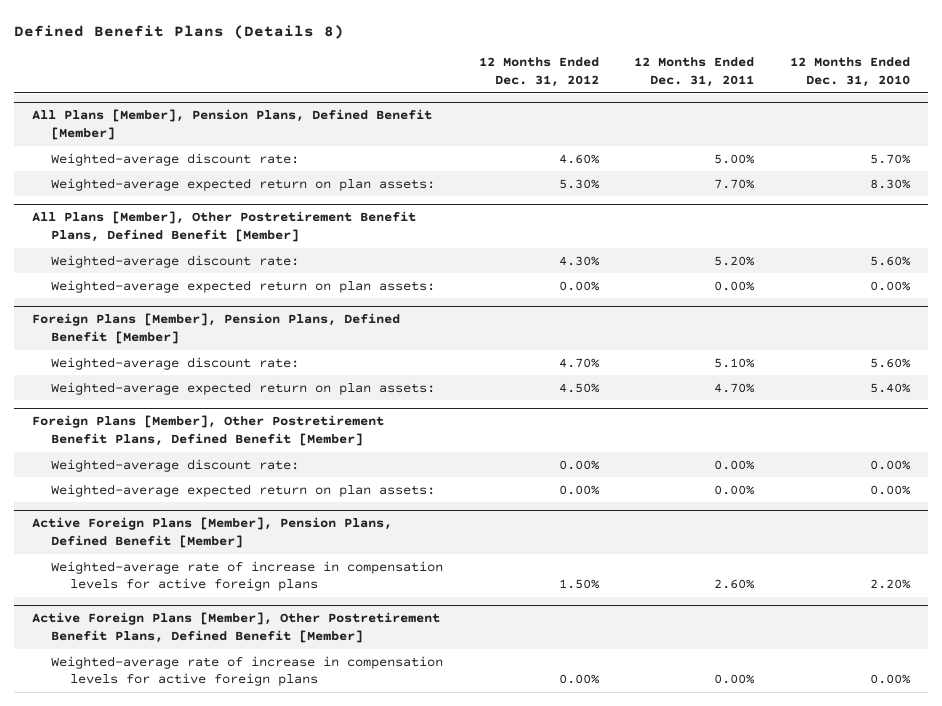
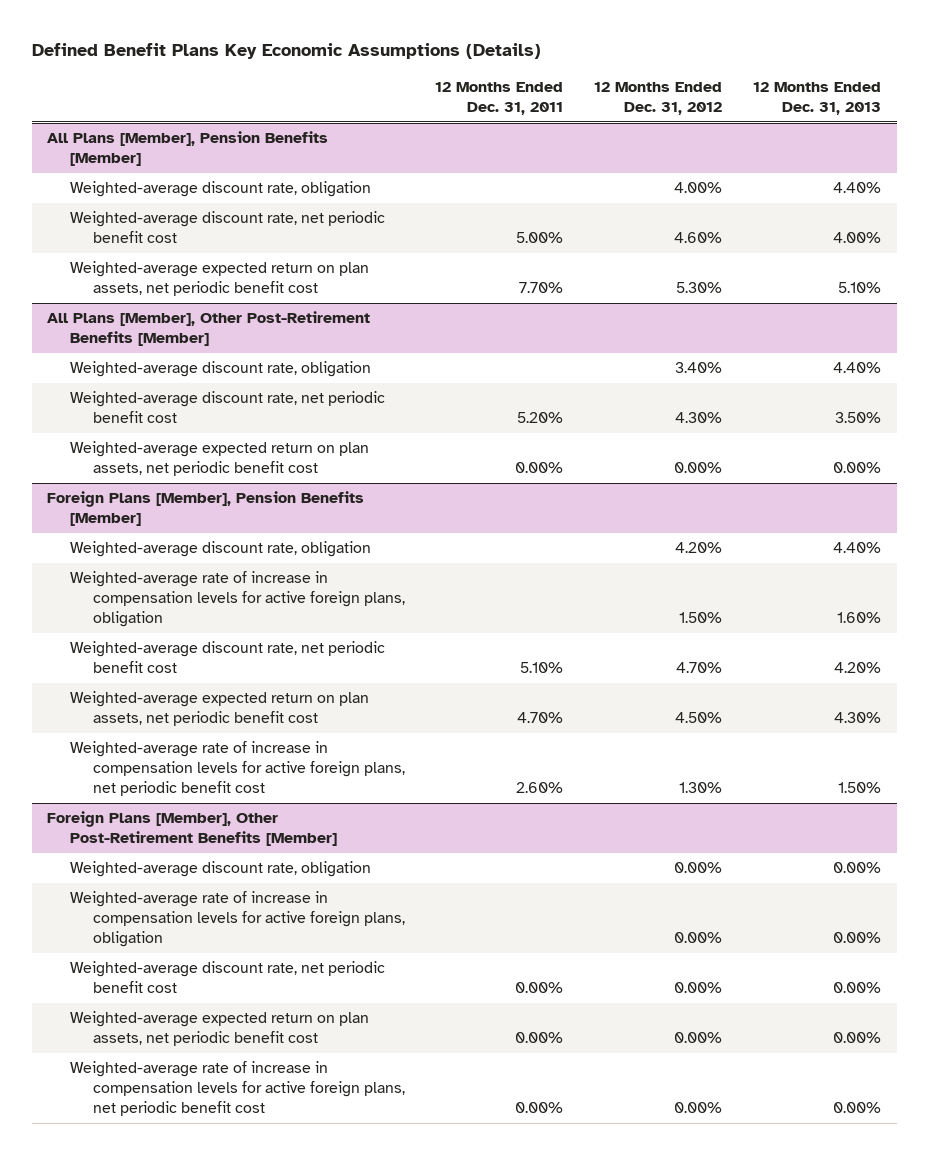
- Defined Benefit Plans (Details 8)
+ Defined Benefit Plans Key Economic Assumptions (Details)
- | 12 Months Ended Dec. 31, 2012 | 12 Months Ended Dec. 31, 2011 | 12 Months Ended Dec. 31, 2010
+ | 12 Months Ended Dec. 31, 2011 | 12 Months Ended Dec. 31, 2012 | 12 Months Ended Dec. 31, 2013
- All Plans [Member], Pension Plans, Defined Benefit [Member]
- Weighted-average discount rate: | 4.60% | 5.00% | 5.70%
- Weighted-average expected return on plan assets: | 5.30% | 7.70% | 8.30%
- All Plans [Member], Other Postretirement Benefit Plans, Defined Benefit [Member]
- Weighted-average discount rate: | 4.30% | 5.20% | 5.60%
- Weighted-average expected return on plan assets: | 0.00% | 0.00% | 0.00%
- Foreign Plans [Member], Pension Plans, Defined Benefit [Member]
- Weighted-average discount rate: | 4.70% | 5.10% | 5.60%
- Weighted-average expected return on plan assets: | 4.50% | 4.70% | 5.40%
- Foreign Plans [Member], Other Postretirement Benefit Plans, Defined Benefit [Member]
- Weighted-average discount rate: | 0.00% | 0.00% | 0.00%
- Weighted-average expected return on plan assets: | 0.00% | 0.00% | 0.00%
- Active Foreign Plans [Member], Pension Plans, Defined Benefit [Member]
- Weighted-average rate of increase in compensation levels for active foreign plans | 1.50% | 2.60% | 2.20%
- Active Foreign Plans [Member], Other Postretirement Benefit Plans, Defined Benefit [Member]
- Weighted-average rate of increase in compensation levels for active foreign plans | 0.00% | 0.00% | 0.00%
+ All Plans [Member], Pension Benefits [Member]
+ Weighted-average discount rate, obligation | | 4.00% | 4.40%
+ Weighted-average discount rate, net periodic benefit cost | 5.00% | 4.60% | 4.00%
+ Weighted-average expected return on plan assets, net periodic benefit cost | 7.70% | 5.30% | 5.10%
+ All Plans [Member], Other Post-Retirement Benefits [Member]
+ Weighted-average discount rate, obligation | | 3.40% | 4.40%
+ Weighted-average discount rate, net periodic benefit cost | 5.20% | 4.30% | 3.50%
+ Weighted-average expected return on plan assets, net periodic benefit cost | 0.00% | 0.00% | 0.00%
+ Foreign Plans [Member], Pension Benefits [Member]
+ Weighted-average discount rate, obligation | | 4.20% | 4.40%
+ Weighted-average rate of increase in compensation levels for active foreign plans, obligation | | 1.50% | 1.60%
+ Weighted-average discount rate, net periodic benefit cost | 5.10% | 4.70% | 4.20%
+ Weighted-average expected return on plan assets, net periodic benefit cost | 4.70% | 4.50% | 4.30%
+ Weighted-average rate of increase in compensation levels for active foreign plans, net periodic benefit cost | 2.60% | 1.30% | 1.50%
+ Foreign Plans [Member], Other Post-Retirement Benefits [Member]
+ Weighted-average discount rate, obligation | | 0.00% | 0.00%
+ Weighted-average rate of increase in compensation levels for active foreign plans, obligation | | 0.00% | 0.00%
+ Weighted-average discount rate, net periodic benefit cost | 0.00% | 0.00% | 0.00%
+ Weighted-average expected return on plan assets, net periodic benefit cost | 0.00% | 0.00% | 0.00%
+ Weighted-average rate of increase in compensation levels for active foreign plans, net periodic benefit cost | 0.00% | 0.00% | 0.00%

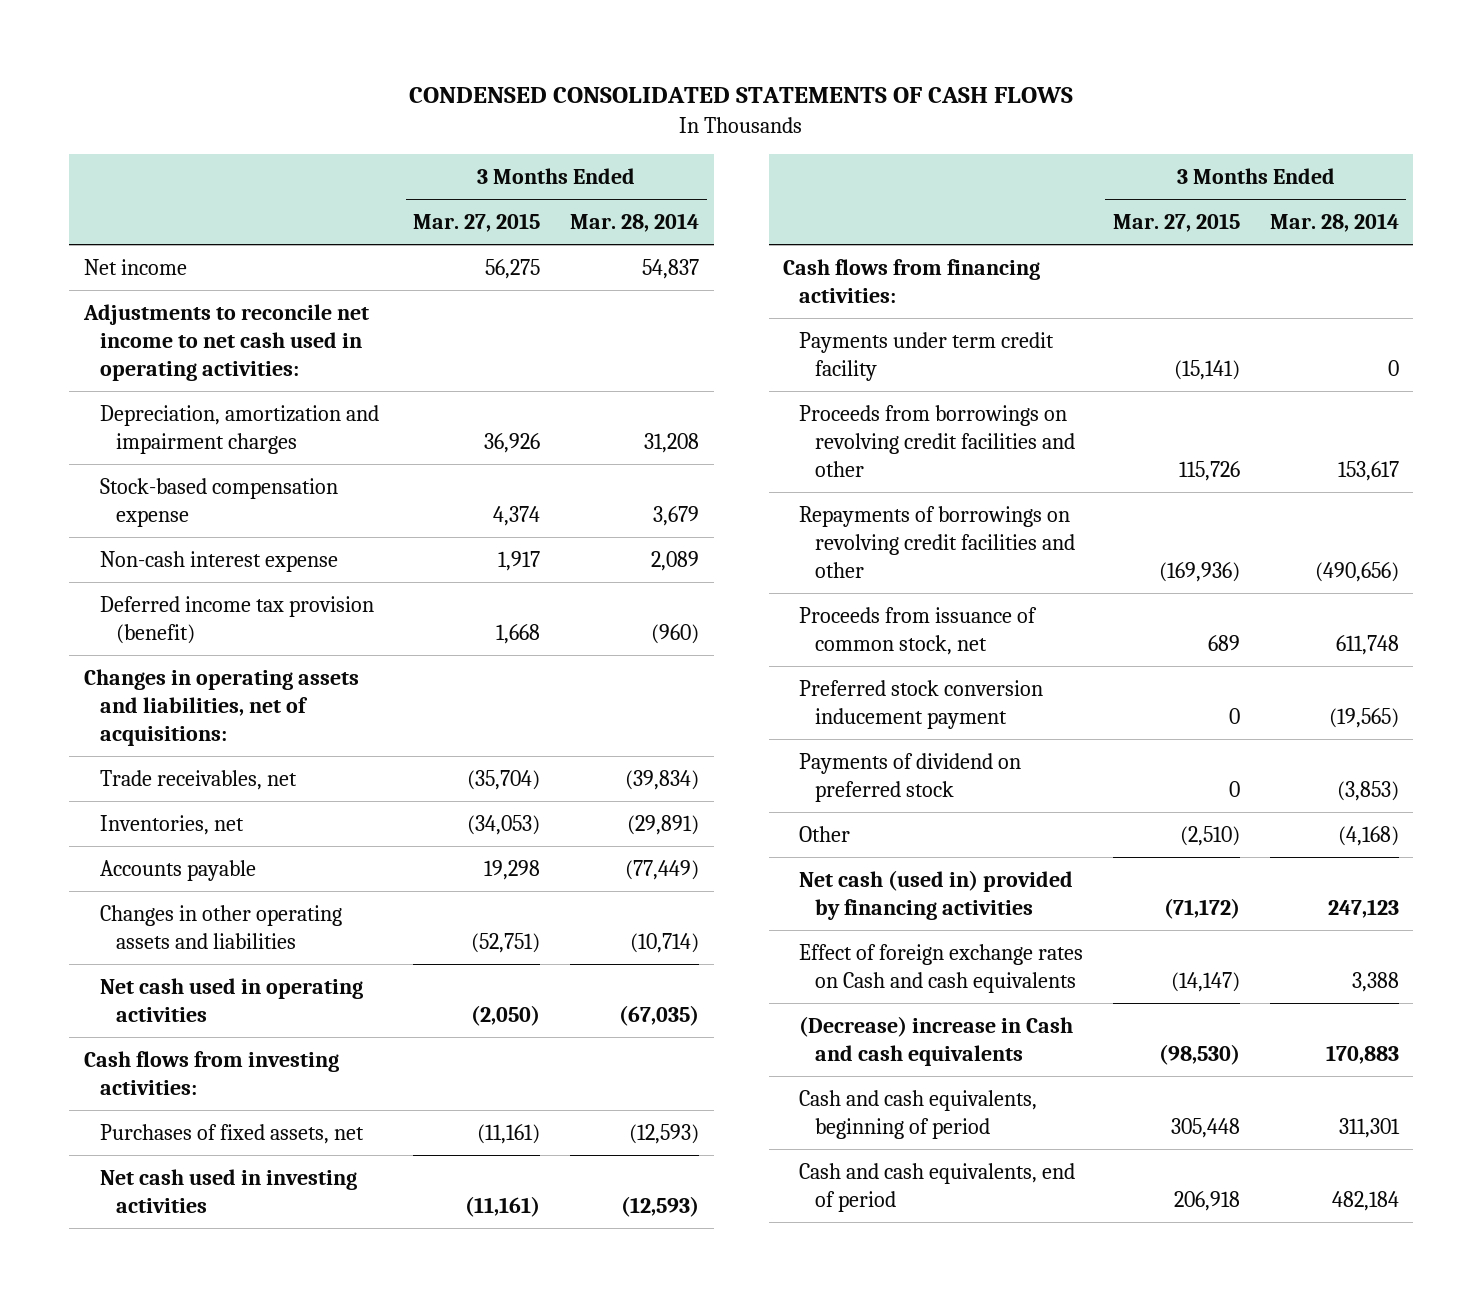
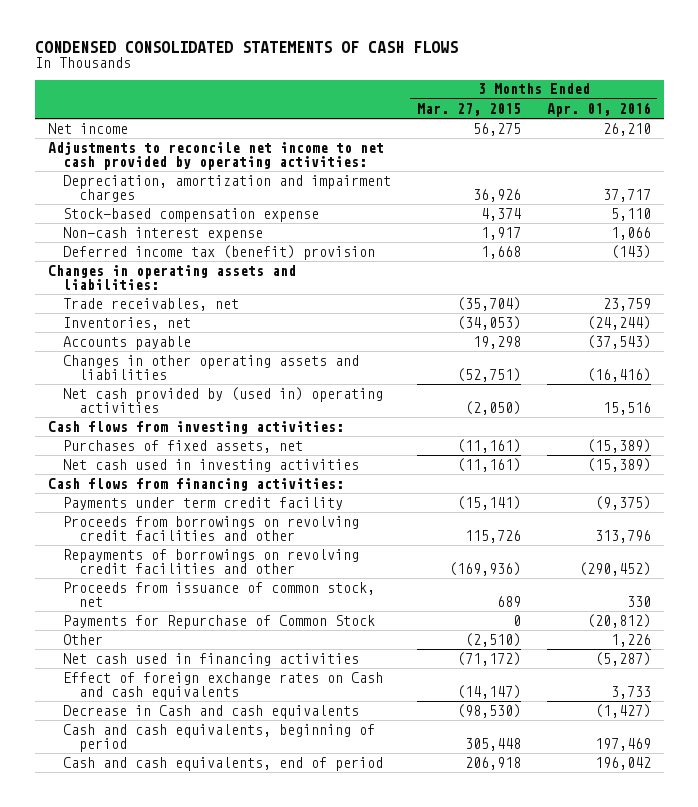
- | 3 Months Ended Mar. 27, 2015 | 3 Months Ended Mar. 28, 2014
+ | 3 Months Ended Mar. 27, 2015 | 3 Months Ended Apr. 01, 2016
- Adjustments to reconcile net income to net cash used in operating activities:
+ Adjustments to reconcile net income to net cash provided by operating activities:
- Deferred income tax provision (benefit) | 1,668 | (960)
- Changes in operating assets and liabilities, net of acquisitions:
+ Deferred income tax (benefit) provision | 1,668 | (143)
+ Changes in operating assets and liabilities:
- Net cash used in operating activities | (2,050) | (67,035)
+ Net cash provided by (used in) operating activities | (2,050) | 15,516
- Preferred stock conversion inducement payment | 0 | (19,565)
- Payments of dividend on preferred stock | 0 | (3,853)
+ Payments for Repurchase of Common Stock | 0 | (20,812)
- Net cash (used in) provided by financing activities | (71,172) | 247,123
+ Net cash used in financing activities | (71,172) | (5,287)
- (Decrease) increase in Cash and cash equivalents | (98,530) | 170,883
+ Decrease in Cash and cash equivalents | (98,530) | (1,427)

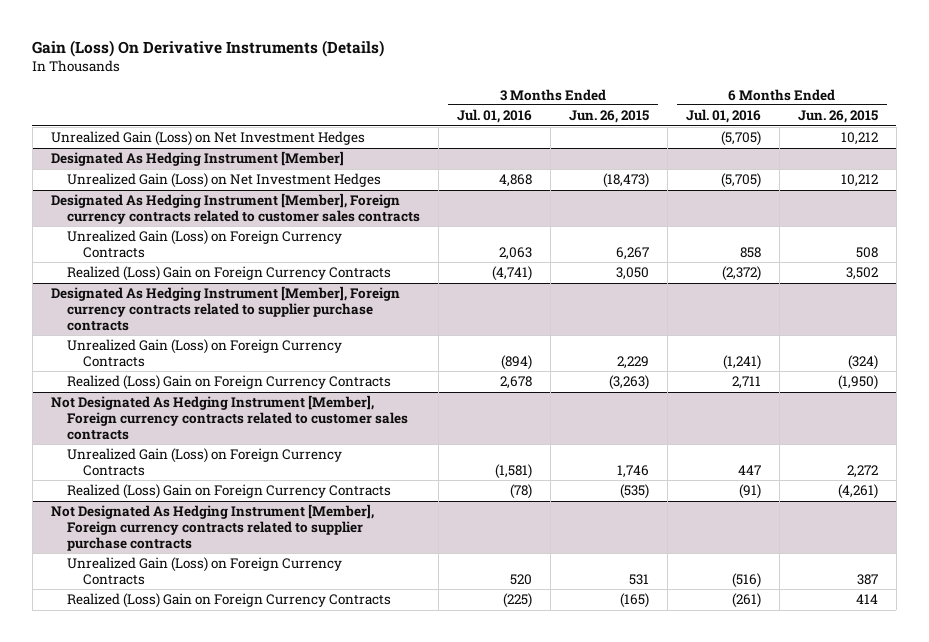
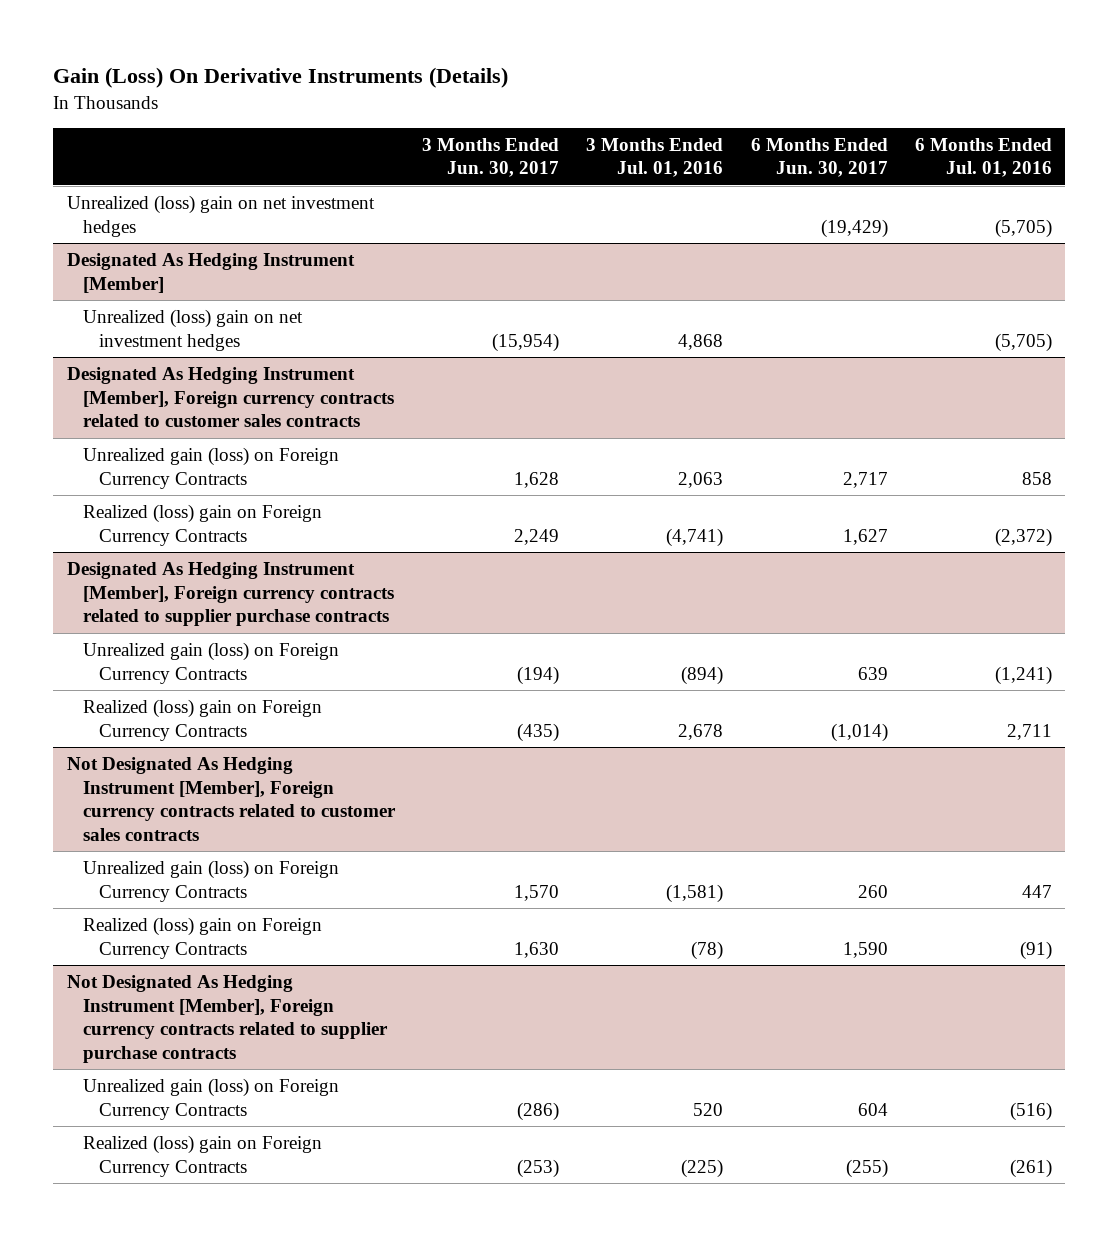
- | 3 Months Ended Jul. 01, 2016 | 3 Months Ended Jun. 26, 2015 | 6 Months Ended Jul. 01, 2016 | 6 Months Ended Jun. 26, 2015
+ | 3 Months Ended Jun. 30, 2017 | 3 Months Ended Jul. 01, 2016 | 6 Months Ended Jun. 30, 2017 | 6 Months Ended Jul. 01, 2016
- Unrealized Gain (Loss) on Net Investment Hedges | | | (5,705) | 10,212
+ Unrealized (loss) gain on net investment hedges | | | (19,429) | (5,705)
@ Designated As Hedging Instrument [Member]
- Unrealized Gain (Loss) on Net Investment Hedges | 4,868 | (18,473) | (5,705) | 10,212
+ Unrealized (loss) gain on net investment hedges | (15,954) | 4,868 | | (5,705)
@ Designated As Hedging Instrument [Member], Foreign currency contracts related to customer sales contracts
- Unrealized Gain (Loss) on Foreign Currency Contracts | 2,063 | 6,267 | 858 | 508
- Realized (Loss) Gain on Foreign Currency Contracts | (4,741) | 3,050 | (2,372) | 3,502
+ Unrealized gain (loss) on Foreign Currency Contracts | 1,628 | 2,063 | 2,717 | 858
+ Realized (loss) gain on Foreign Currency Contracts | 2,249 | (4,741) | 1,627 | (2,372)
@ Designated As Hedging Instrument [Member], Foreign currency contracts related to supplier purchase contracts
- Unrealized Gain (Loss) on Foreign Currency Contracts | (894) | 2,229 | (1,241) | (324)
- Realized (Loss) Gain on Foreign Currency Contracts | 2,678 | (3,263) | 2,711 | (1,950)
+ Unrealized gain (loss) on Foreign Currency Contracts | (194) | (894) | 639 | (1,241)
+ Realized (loss) gain on Foreign Currency Contracts | (435) | 2,678 | (1,014) | 2,711
@ Not Designated As Hedging Instrument [Member], Foreign currency contracts related to customer sales contracts
- Unrealized Gain (Loss) on Foreign Currency Contracts | (1,581) | 1,746 | 447 | 2,272
- Realized (Loss) Gain on Foreign Currency Contracts | (78) | (535) | (91) | (4,261)
+ Unrealized gain (loss) on Foreign Currency Contracts | 1,570 | (1,581) | 260 | 447
+ Realized (loss) gain on Foreign Currency Contracts | 1,630 | (78) | 1,590 | (91)
@ Not Designated As Hedging Instrument [Member], Foreign currency contracts related to supplier purchase contracts
- Unrealized Gain (Loss) on Foreign Currency Contracts | 520 | 531 | (516) | 387
- Realized (Loss) Gain on Foreign Currency Contracts | (225) | (165) | (261) | 414
+ Unrealized gain (loss) on Foreign Currency Contracts | (286) | 520 | 604 | (516)
+ Realized (loss) gain on Foreign Currency Contracts | (253) | (225) | (255) | (261)

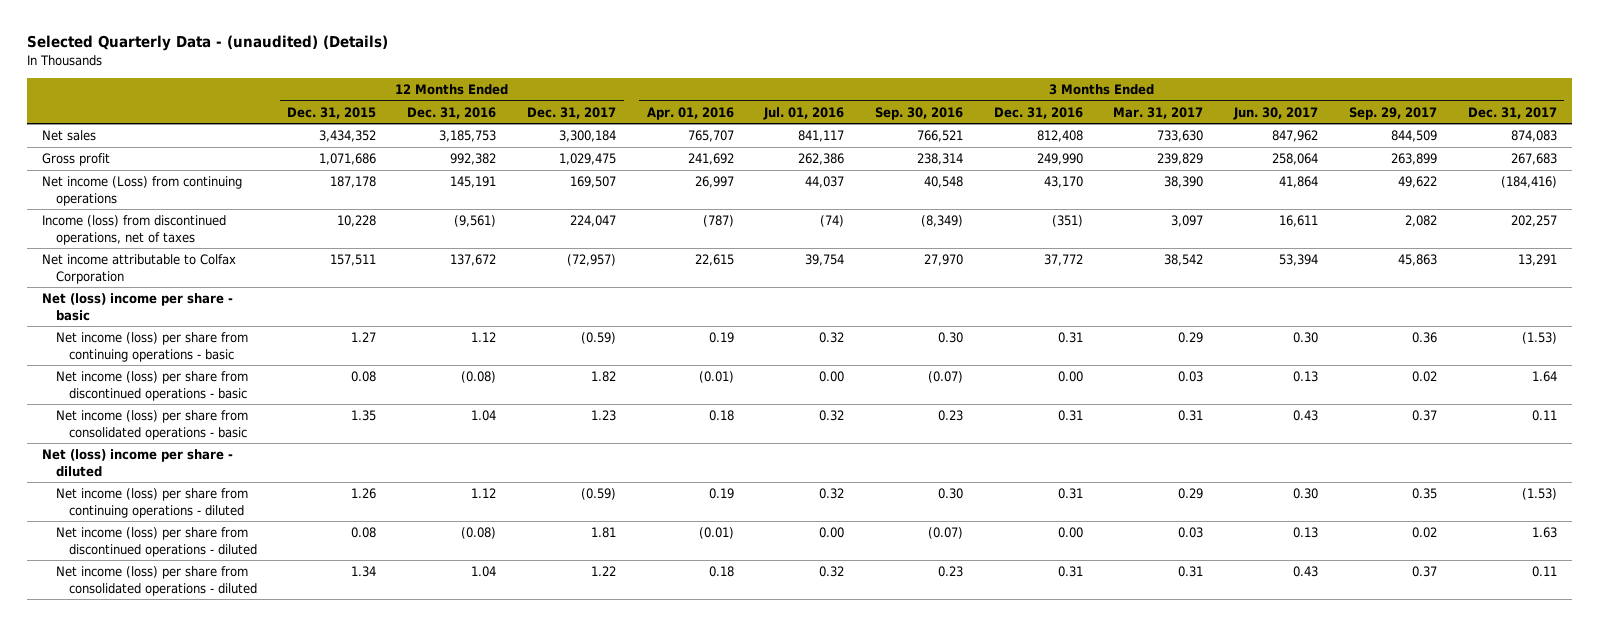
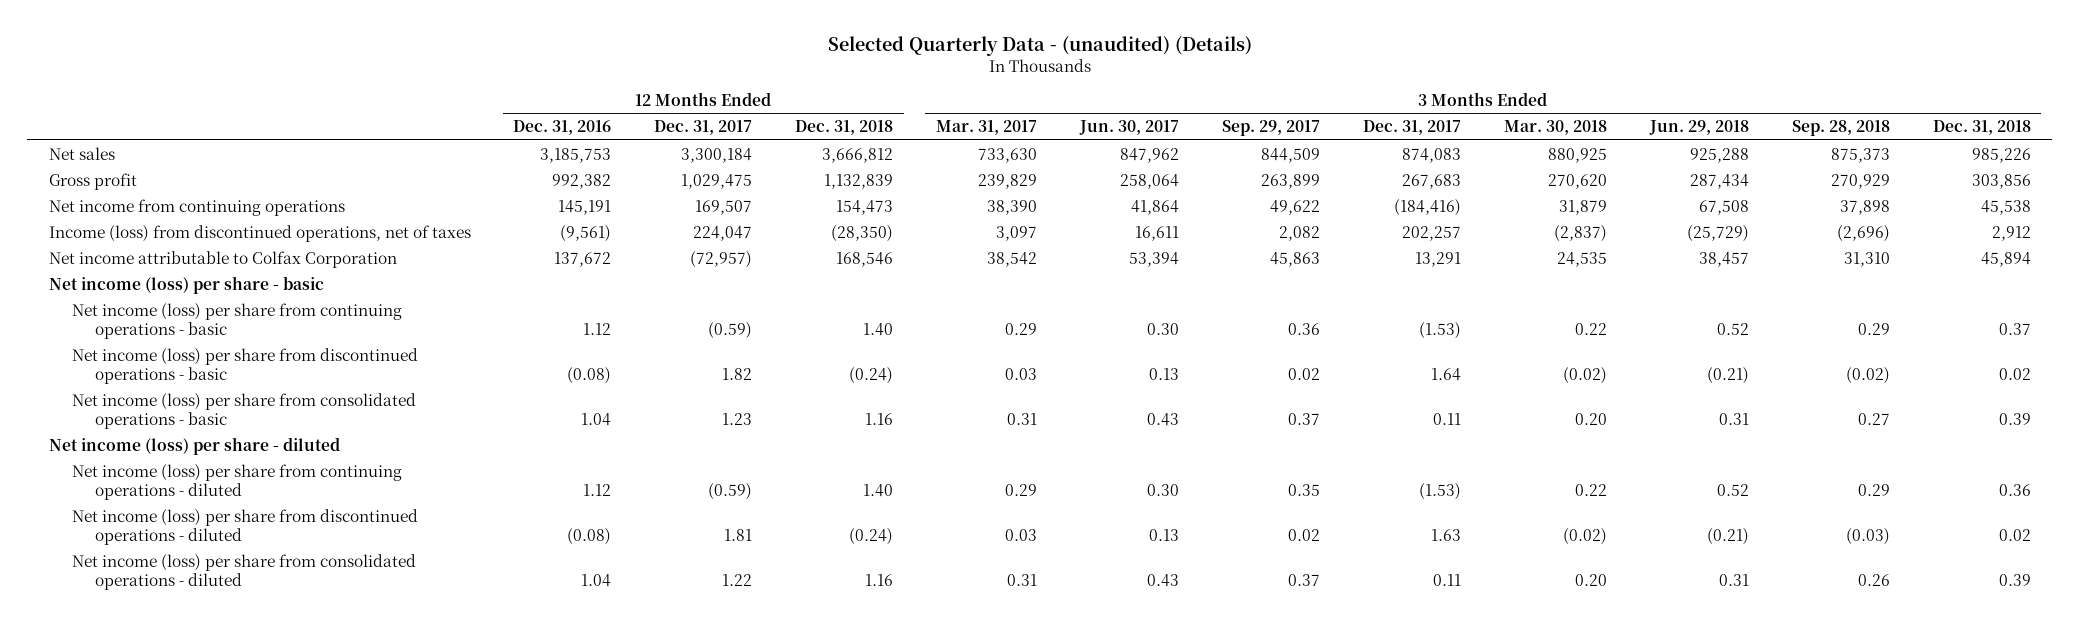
- | 12 Months Ended Dec. 31, 2015 | 12 Months Ended Dec. 31, 2016 | 12 Months Ended Dec. 31, 2017 | 3 Months Ended Apr. 01, 2016 | 3 Months Ended Jul. 01, 2016 | 3 Months Ended Sep. 30, 2016 | 3 Months Ended Dec. 31, 2016 | 3 Months Ended Mar. 31, 2017 | 3 Months Ended Jun. 30, 2017 | 3 Months Ended Sep. 29, 2017 | 3 Months Ended Dec. 31, 2017
+ | 12 Months Ended Dec. 31, 2016 | 12 Months Ended Dec. 31, 2017 | 12 Months Ended Dec. 31, 2018 | 3 Months Ended Mar. 31, 2017 | 3 Months Ended Jun. 30, 2017 | 3 Months Ended Sep. 29, 2017 | 3 Months Ended Dec. 31, 2017 | 3 Months Ended Mar. 30, 2018 | 3 Months Ended Jun. 29, 2018 | 3 Months Ended Sep. 28, 2018 | 3 Months Ended Dec. 31, 2018
- Net income (Loss) from continuing operations | 187,178 | 145,191 | 169,507 | 26,997 | 44,037 | 40,548 | 43,170 | 38,390 | 41,864 | 49,622 | (184,416)
+ Net income from continuing operations | 145,191 | 169,507 | 154,473 | 38,390 | 41,864 | 49,622 | (184,416) | 31,879 | 67,508 | 37,898 | 45,538
- Net (loss) income per share - basic
+ Net income (loss) per share - basic
- Net (loss) income per share - diluted
+ Net income (loss) per share - diluted

